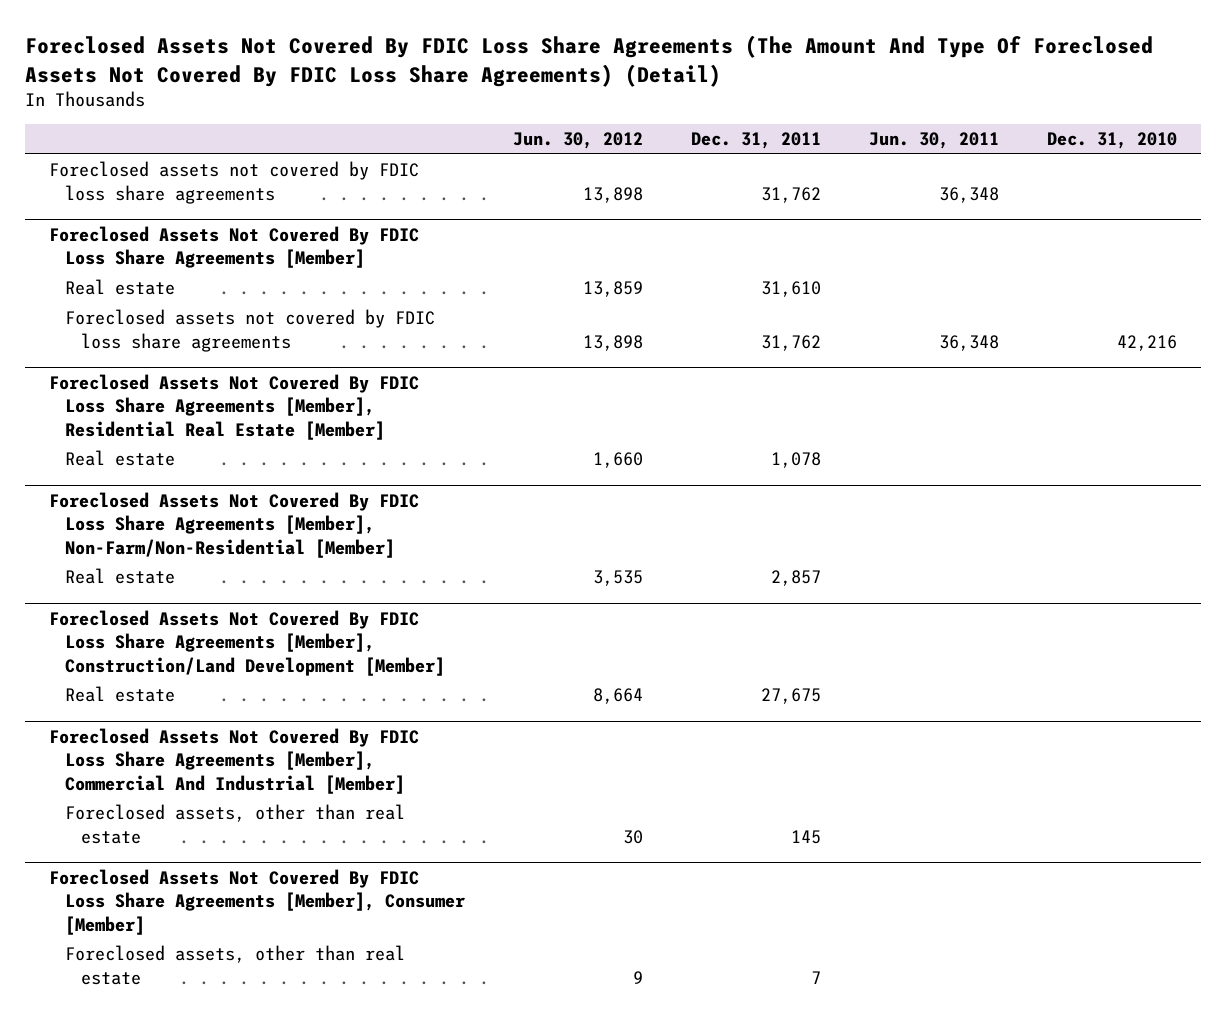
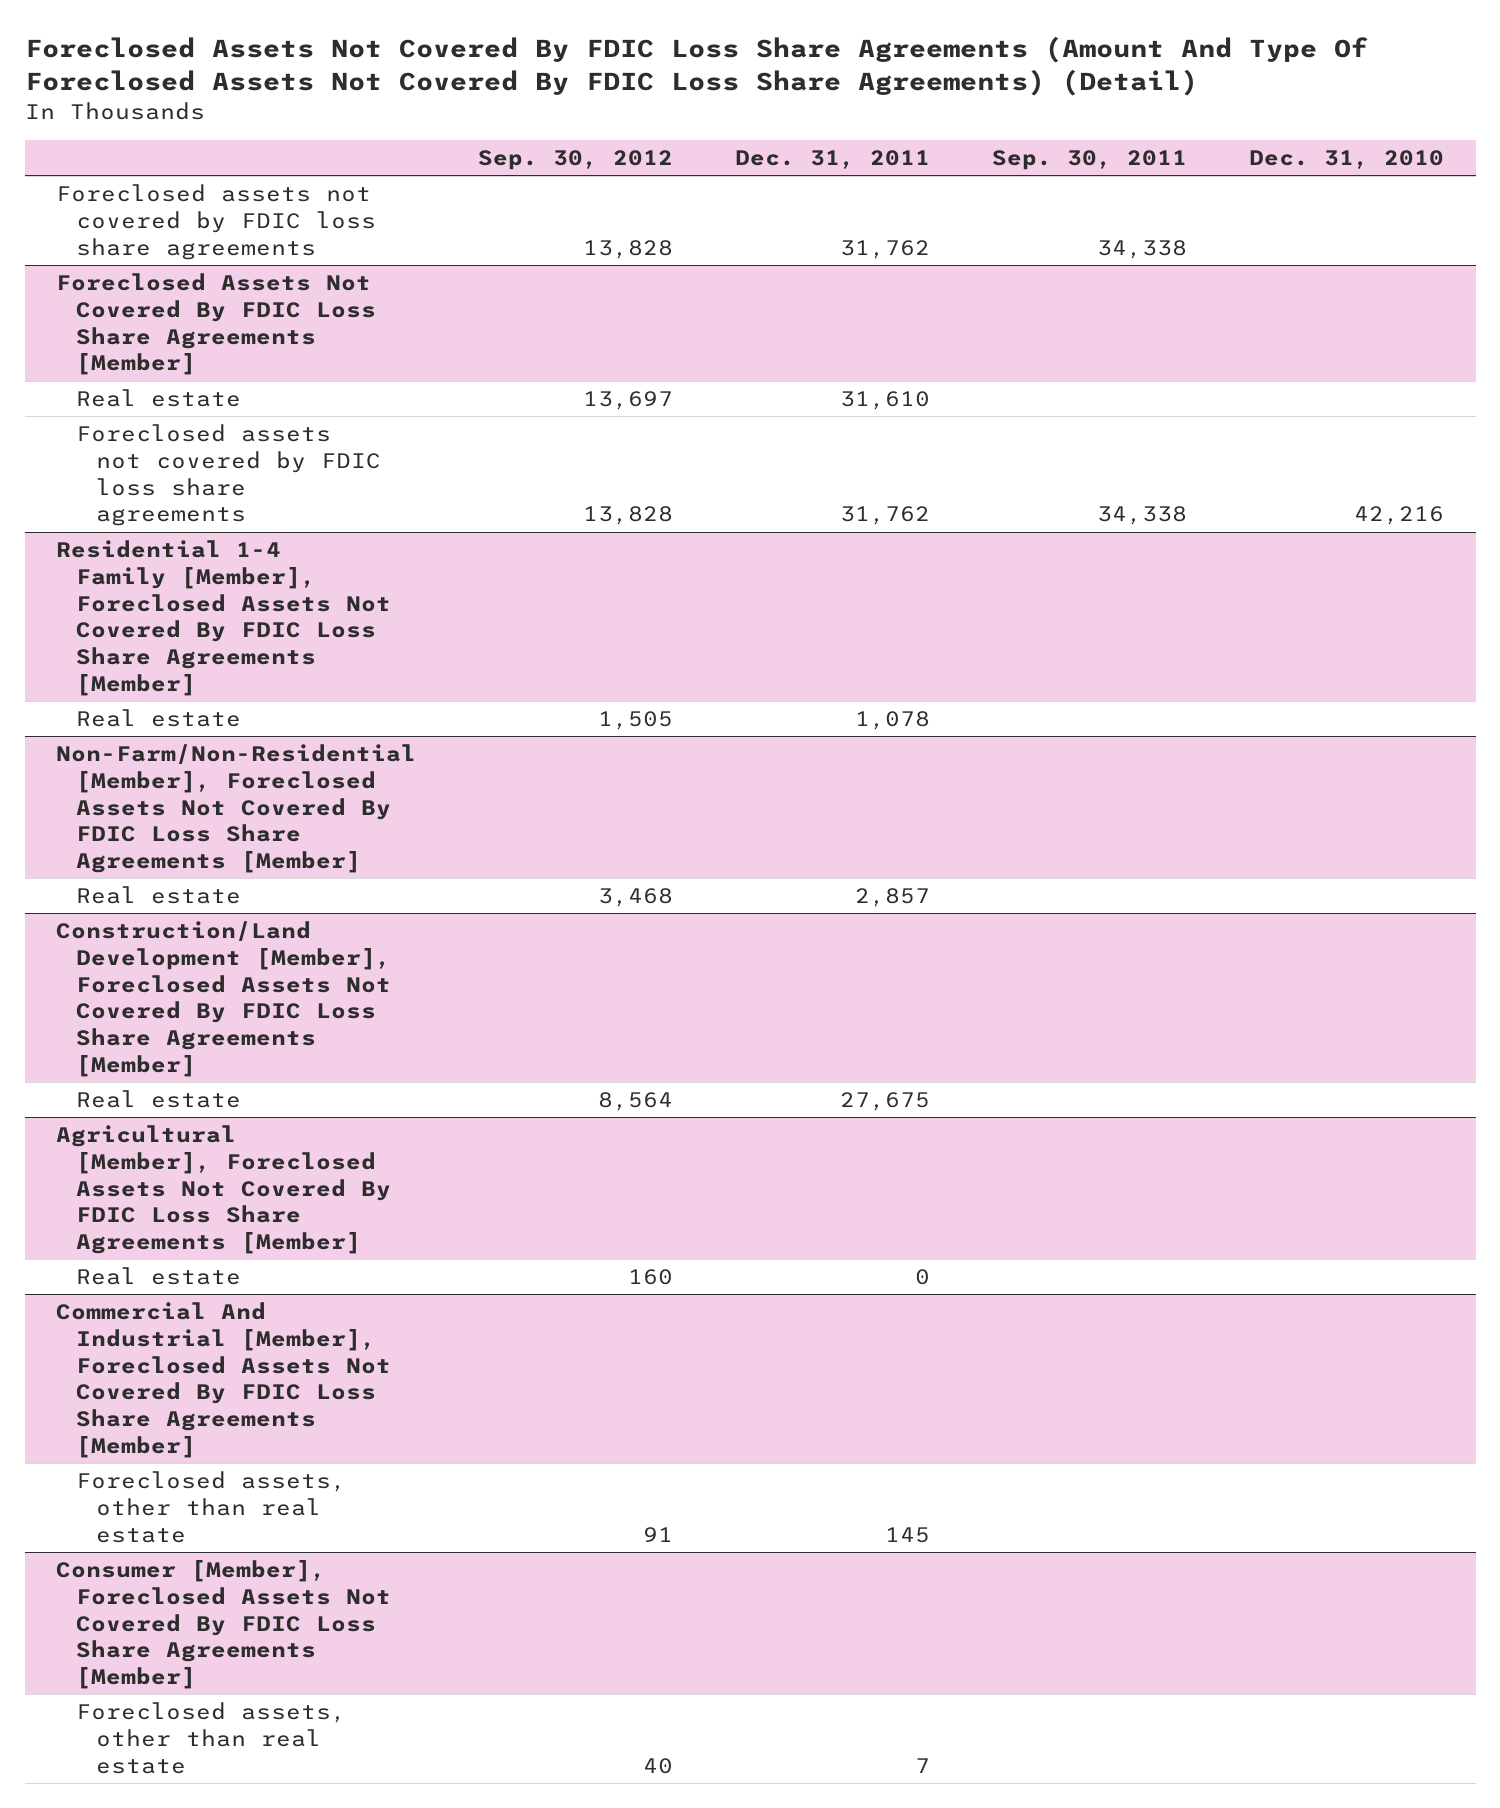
- Foreclosed Assets Not Covered By FDIC Loss Share Agreements (The Amount And Type Of Foreclosed Assets Not Covered By FDIC Loss Share Agreements) (Detail)
+ Foreclosed Assets Not Covered By FDIC Loss Share Agreements (Amount And Type Of Foreclosed Assets Not Covered By FDIC Loss Share Agreements) (Detail)
- | Jun. 30, 2012 | Dec. 31, 2011 | Jun. 30, 2011 | Dec. 31, 2010
+ | Sep. 30, 2012 | Dec. 31, 2011 | Sep. 30, 2011 | Dec. 31, 2010
- Foreclosed Assets Not Covered By FDIC Loss Share Agreements [Member], Residential Real Estate [Member]
+ Residential 1-4 Family [Member], Foreclosed Assets Not Covered By FDIC Loss Share Agreements [Member]
- Foreclosed Assets Not Covered By FDIC Loss Share Agreements [Member], Non-Farm/Non-Residential [Member]
+ Non-Farm/Non-Residential [Member], Foreclosed Assets Not Covered By FDIC Loss Share Agreements [Member]
- Foreclosed Assets Not Covered By FDIC Loss Share Agreements [Member], Construction/Land Development [Member]
+ Construction/Land Development [Member], Foreclosed Assets Not Covered By FDIC Loss Share Agreements [Member]
- Foreclosed Assets Not Covered By FDIC Loss Share Agreements [Member], Commercial And Industrial [Member]
+ Agricultural [Member], Foreclosed Assets Not Covered By FDIC Loss Share Agreements [Member]
+ Real estate | 160 | 0 | |
+ Commercial And Industrial [Member], Foreclosed Assets Not Covered By FDIC Loss Share Agreements [Member]
- Foreclosed Assets Not Covered By FDIC Loss Share Agreements [Member], Consumer [Member]
+ Consumer [Member], Foreclosed Assets Not Covered By FDIC Loss Share Agreements [Member]

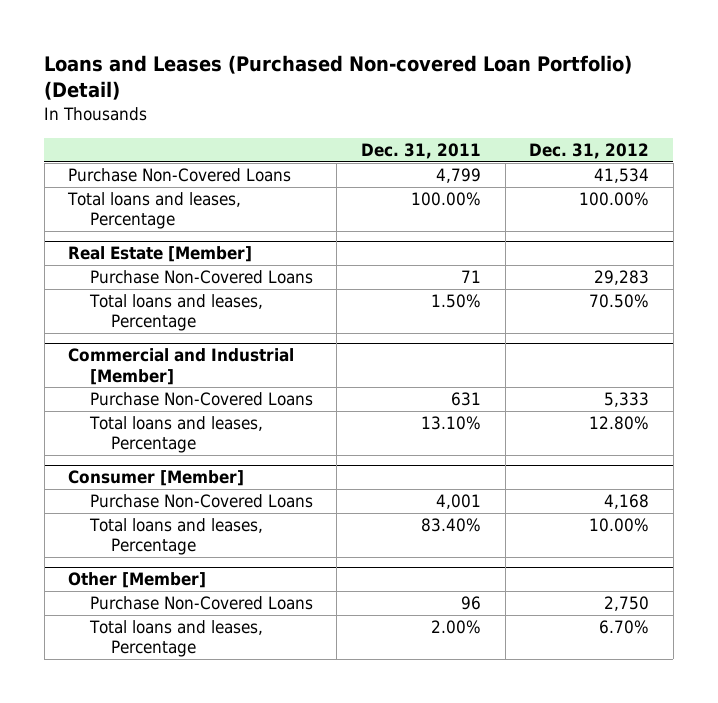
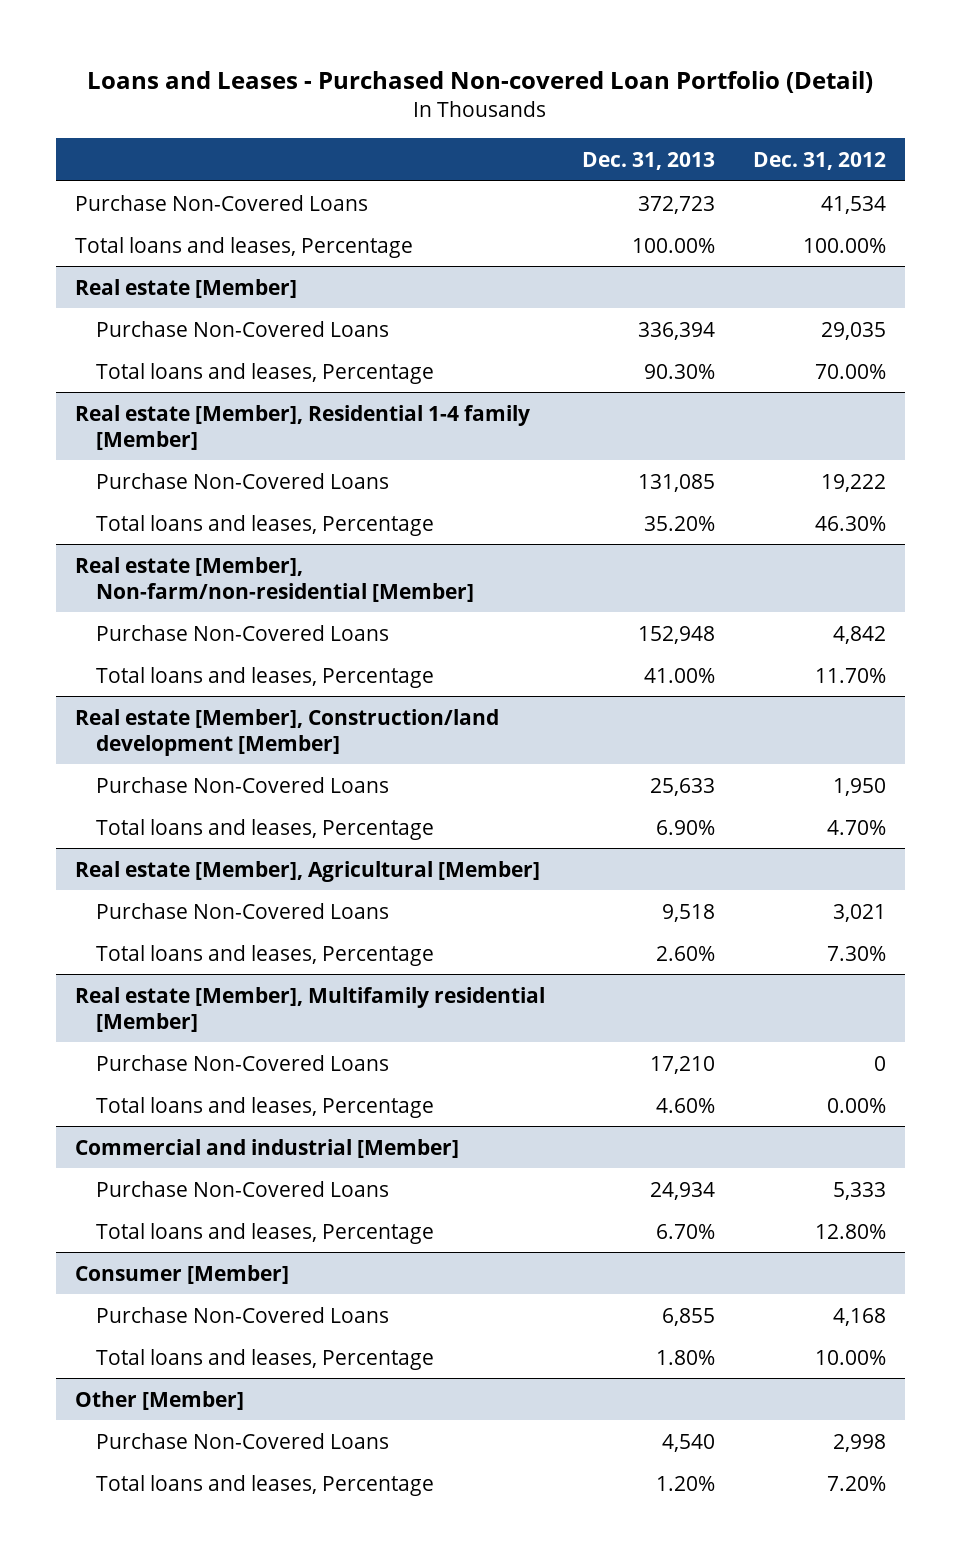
- Loans and Leases (Purchased Non-covered Loan Portfolio) (Detail)
+ Loans and Leases - Purchased Non-covered Loan Portfolio (Detail)
- | Dec. 31, 2011 | Dec. 31, 2012
+ | Dec. 31, 2013 | Dec. 31, 2012
- Real Estate [Member]
- Purchase Non-Covered Loans | 71 | 29,283
- Total loans and leases, Percentage | 1.50% | 70.50%
- Commercial and Industrial [Member]
+ Real estate [Member]
+ Purchase Non-Covered Loans | 336,394 | 29,035
+ Total loans and leases, Percentage | 90.30% | 70.00%
+ Real estate [Member], Residential 1-4 family [Member]
+ Purchase Non-Covered Loans | 131,085 | 19,222
+ Total loans and leases, Percentage | 35.20% | 46.30%
+ Real estate [Member], Non-farm/non-residential [Member]
+ Purchase Non-Covered Loans | 152,948 | 4,842
+ Total loans and leases, Percentage | 41.00% | 11.70%
+ Real estate [Member], Construction/land development [Member]
+ Purchase Non-Covered Loans | 25,633 | 1,950
+ Total loans and leases, Percentage | 6.90% | 4.70%
+ Real estate [Member], Agricultural [Member]
+ Purchase Non-Covered Loans | 9,518 | 3,021
+ Total loans and leases, Percentage | 2.60% | 7.30%
+ Real estate [Member], Multifamily residential [Member]
+ Purchase Non-Covered Loans | 17,210 | 0
+ Total loans and leases, Percentage | 4.60% | 0.00%
+ Commercial and industrial [Member]
@ Other [Member]
- Purchase Non-Covered Loans | 96 | 2,750
- Total loans and leases, Percentage | 2.00% | 6.70%
+ Purchase Non-Covered Loans | 4,540 | 2,998
+ Total loans and leases, Percentage | 1.20% | 7.20%

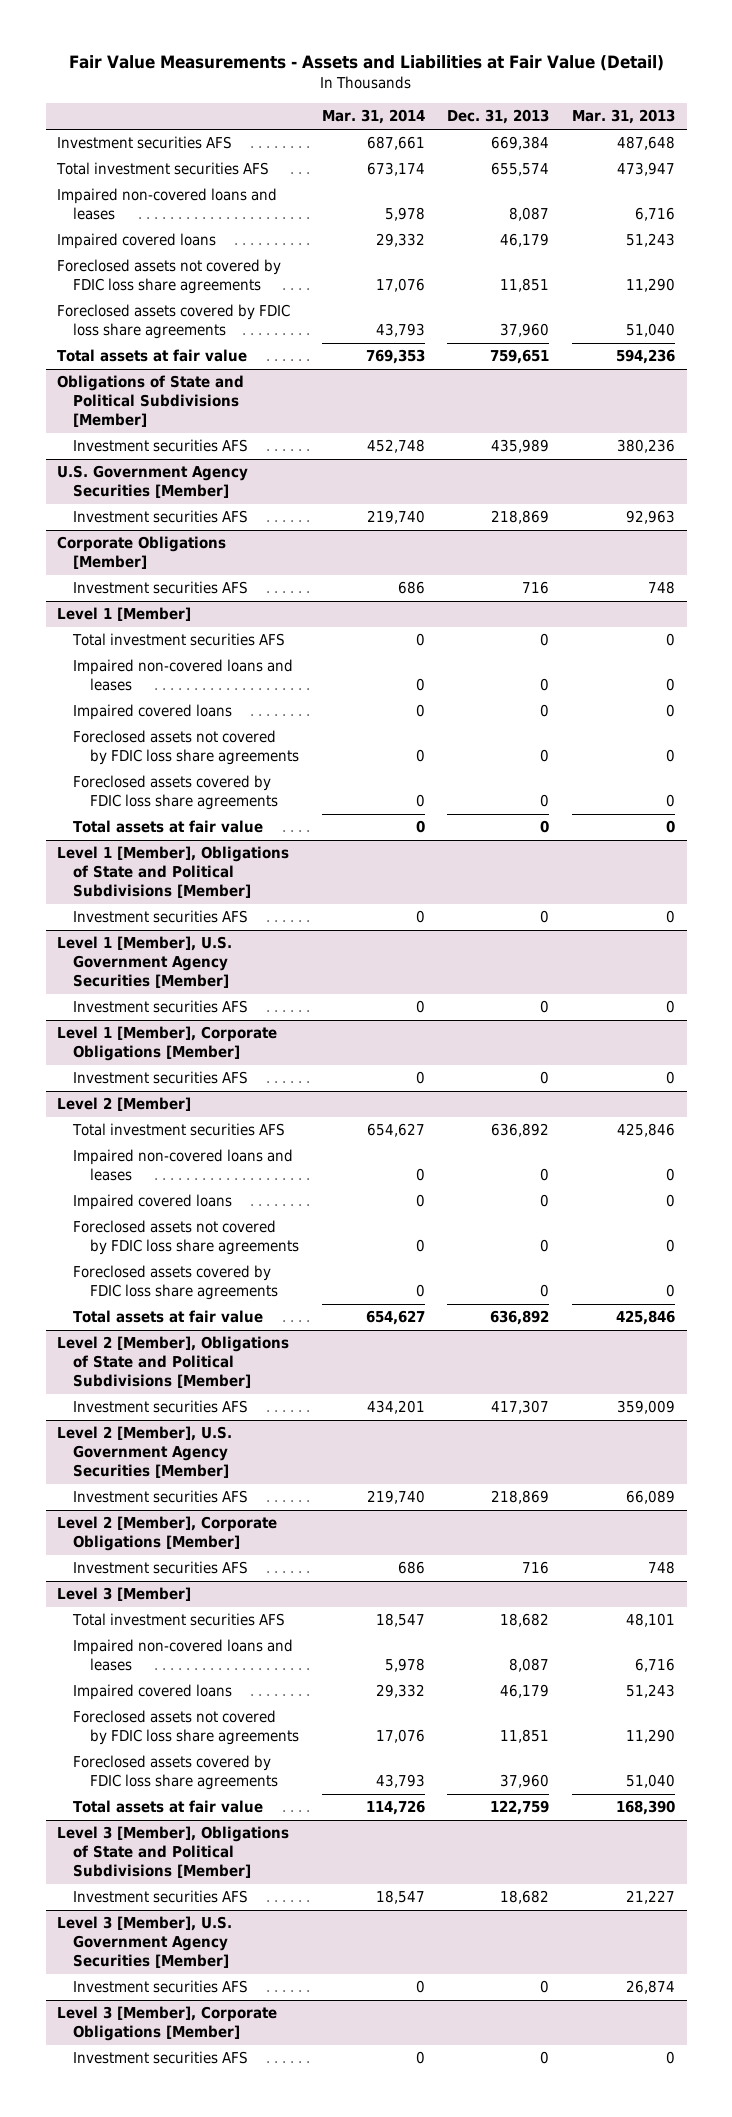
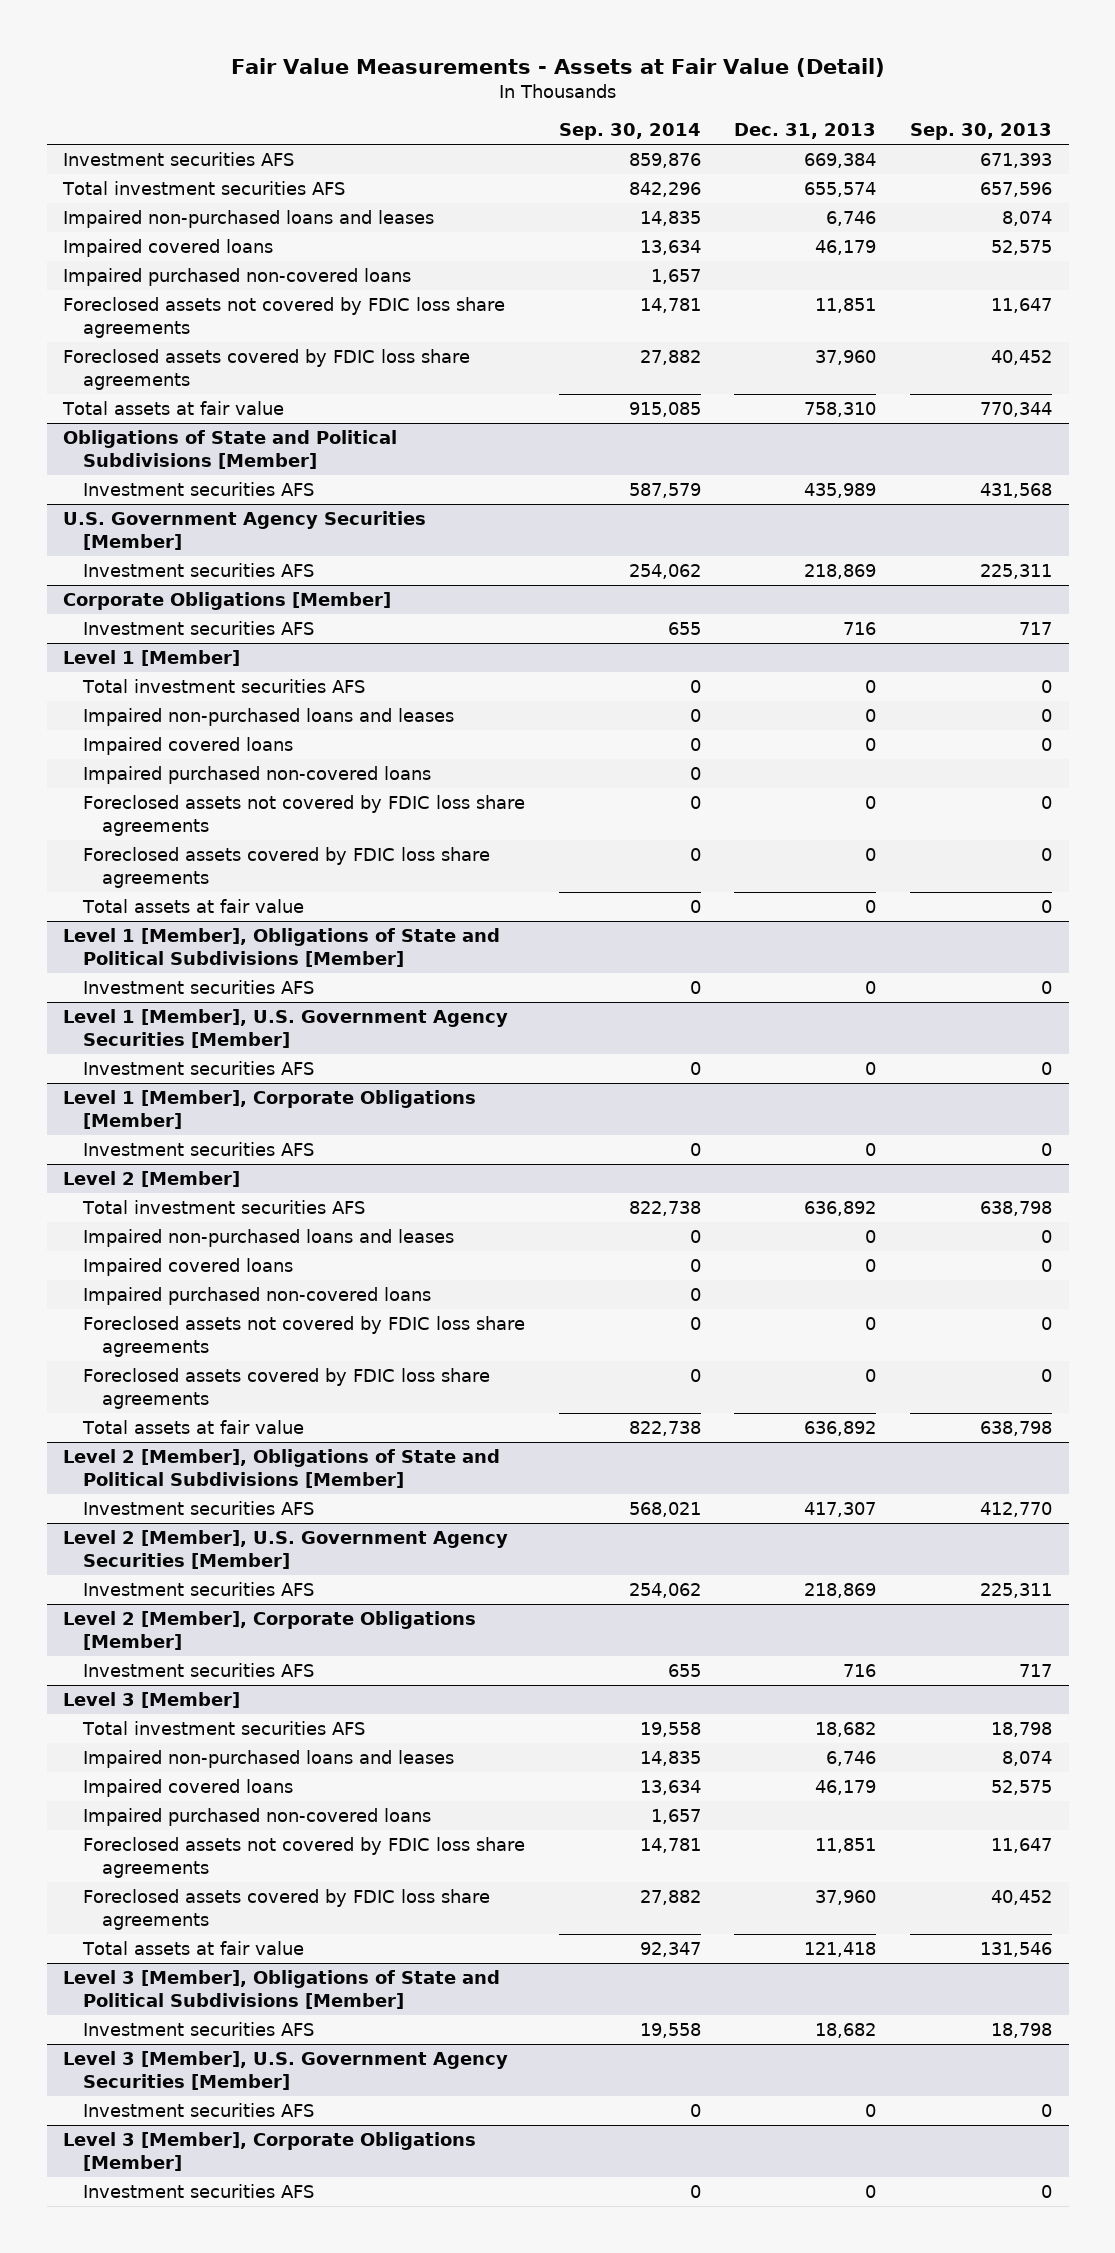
- Fair Value Measurements - Assets and Liabilities at Fair Value (Detail)
+ Fair Value Measurements - Assets at Fair Value (Detail)
- | Mar. 31, 2014 | Dec. 31, 2013 | Mar. 31, 2013
+ | Sep. 30, 2014 | Dec. 31, 2013 | Sep. 30, 2013
- Impaired non-covered loans and leases | 5,978 | 8,087 | 6,716
+ Impaired non-purchased loans and leases | 14,835 | 6,746 | 8,074
+ Impaired purchased non-covered loans | 1,657 | |
- Total assets at fair value | 769,353 | 759,651 | 594,236
+ Total assets at fair value | 915,085 | 758,310 | 770,344
@ Level 1 [Member]
- Impaired non-covered loans and leases | 0 | 0 | 0
+ Impaired non-purchased loans and leases | 0 | 0 | 0
+ Impaired purchased non-covered loans | 0 | |
@ Level 2 [Member]
- Impaired non-covered loans and leases | 0 | 0 | 0
+ Impaired non-purchased loans and leases | 0 | 0 | 0
+ Impaired purchased non-covered loans | 0 | |
@ Level 3 [Member]
- Impaired non-covered loans and leases | 5,978 | 8,087 | 6,716
+ Impaired non-purchased loans and leases | 14,835 | 6,746 | 8,074
+ Impaired purchased non-covered loans | 1,657 | |
- Total assets at fair value | 114,726 | 122,759 | 168,390
+ Total assets at fair value | 92,347 | 121,418 | 131,546

